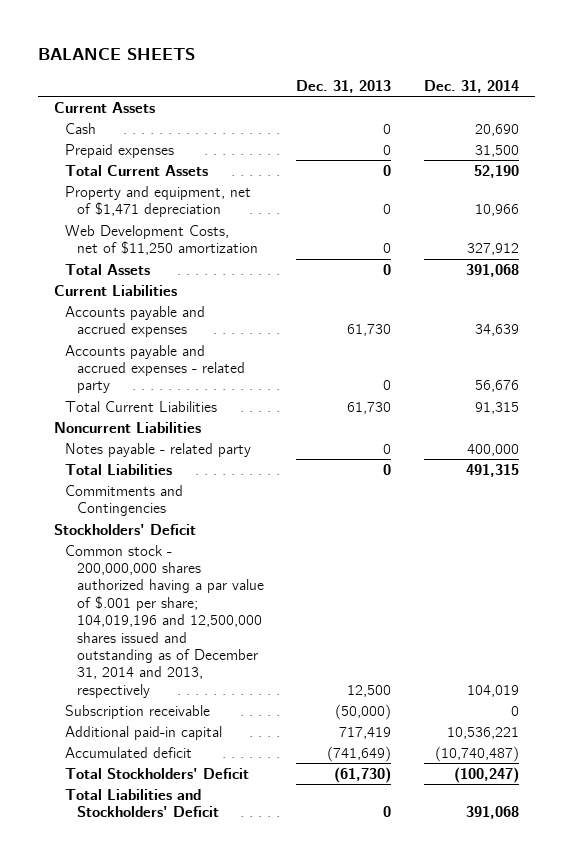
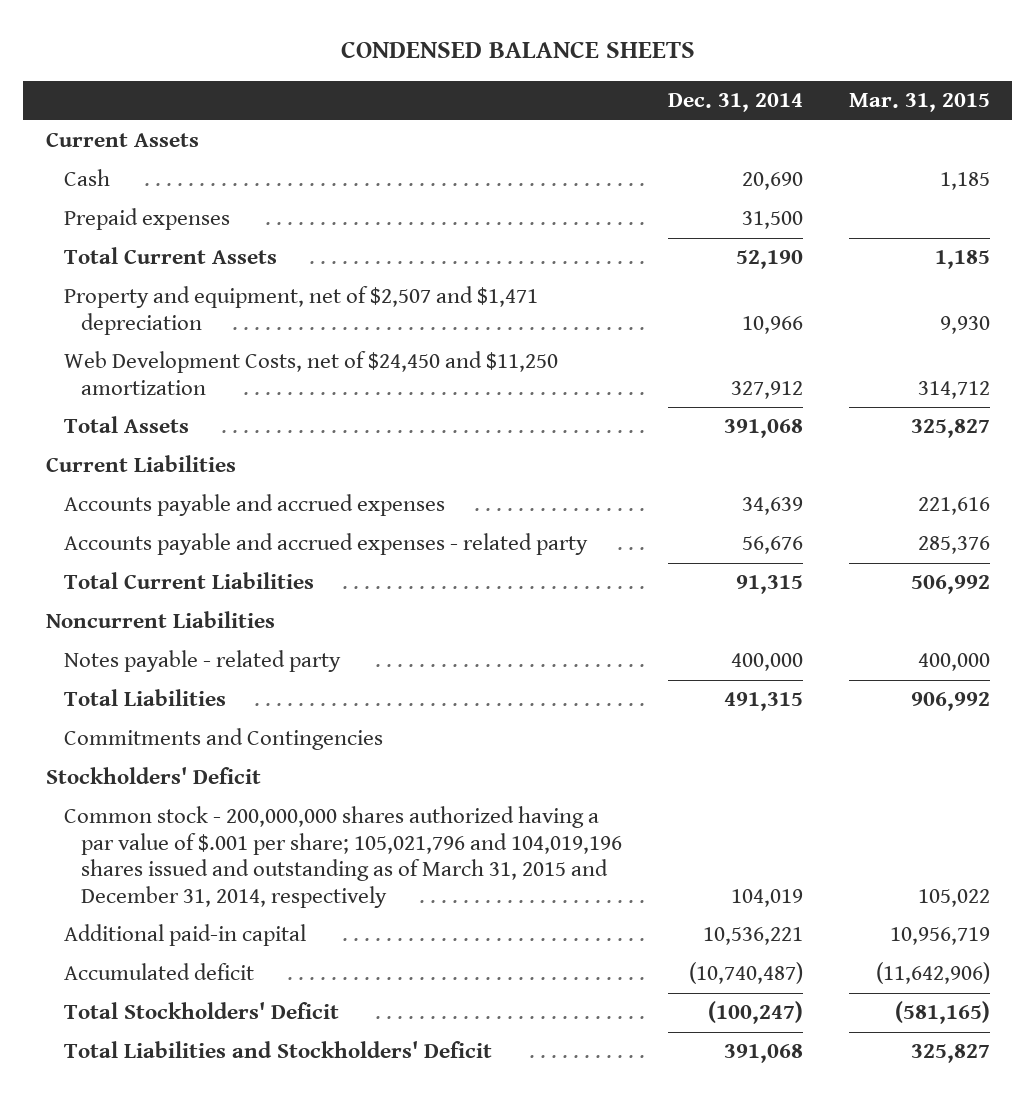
- BALANCE SHEETS
+ CONDENSED BALANCE SHEETS
- | Dec. 31, 2013 | Dec. 31, 2014
+ | Dec. 31, 2014 | Mar. 31, 2015
- Property and equipment, net of $1,471 depreciation | 0 | 10,966
- Web Development Costs, net of $11,250 amortization | 0 | 327,912
+ Property and equipment, net of $2,507 and $1,471 depreciation | 10,966 | 9,930
+ Web Development Costs, net of $24,450 and $11,250 amortization | 327,912 | 314,712
- Common stock - 200,000,000 shares authorized having a par value of $.001 per share; 104,019,196 and 12,500,000 shares issued and outstanding as of December 31, 2014 and 2013, respectively | 12,500 | 104,019
- Subscription receivable | (50,000) | 0
+ Common stock - 200,000,000 shares authorized having a par value of $.001 per share; 105,021,796 and 104,019,196 shares issued and outstanding as of March 31, 2015 and December 31, 2014, respectively | 104,019 | 105,022

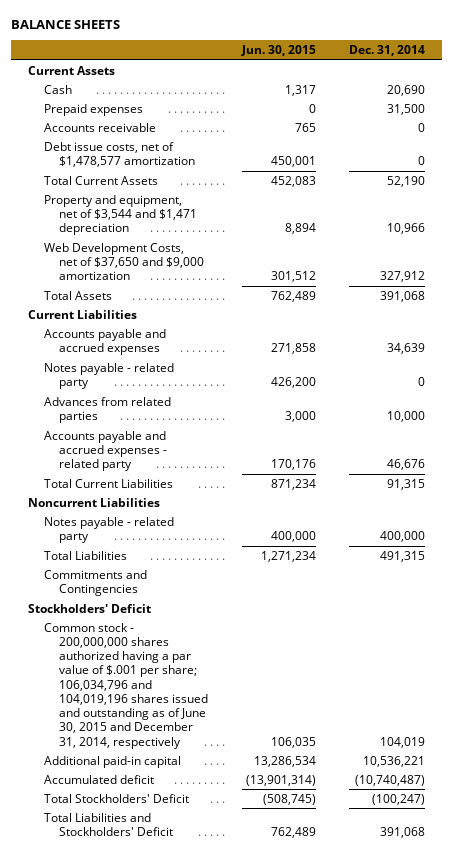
- CONDENSED BALANCE SHEETS
+ BALANCE SHEETS
- | Dec. 31, 2014 | Mar. 31, 2015
+ | Jun. 30, 2015 | Dec. 31, 2014
+ Accounts receivable | 765 | 0
+ Debt issue costs, net of $1,478,577 amortization | 450,001 | 0
- Property and equipment, net of $2,507 and $1,471 depreciation | 10,966 | 9,930
- Web Development Costs, net of $24,450 and $11,250 amortization | 327,912 | 314,712
+ Property and equipment, net of $3,544 and $1,471 depreciation | 8,894 | 10,966
+ Web Development Costs, net of $37,650 and $9,000 amortization | 301,512 | 327,912
- Accounts payable and accrued expenses - related party | 56,676 | 285,376
+ Notes payable - related party | 426,200 | 0
+ Advances from related parties | 3,000 | 10,000
+ Accounts payable and accrued expenses - related party | 170,176 | 46,676
- Common stock - 200,000,000 shares authorized having a par value of $.001 per share; 105,021,796 and 104,019,196 shares issued and outstanding as of March 31, 2015 and December 31, 2014, respectively | 104,019 | 105,022
+ Common stock - 200,000,000 shares authorized having a par value of $.001 per share; 106,034,796 and 104,019,196 shares issued and outstanding as of June 30, 2015 and December 31, 2014, respectively | 106,035 | 104,019

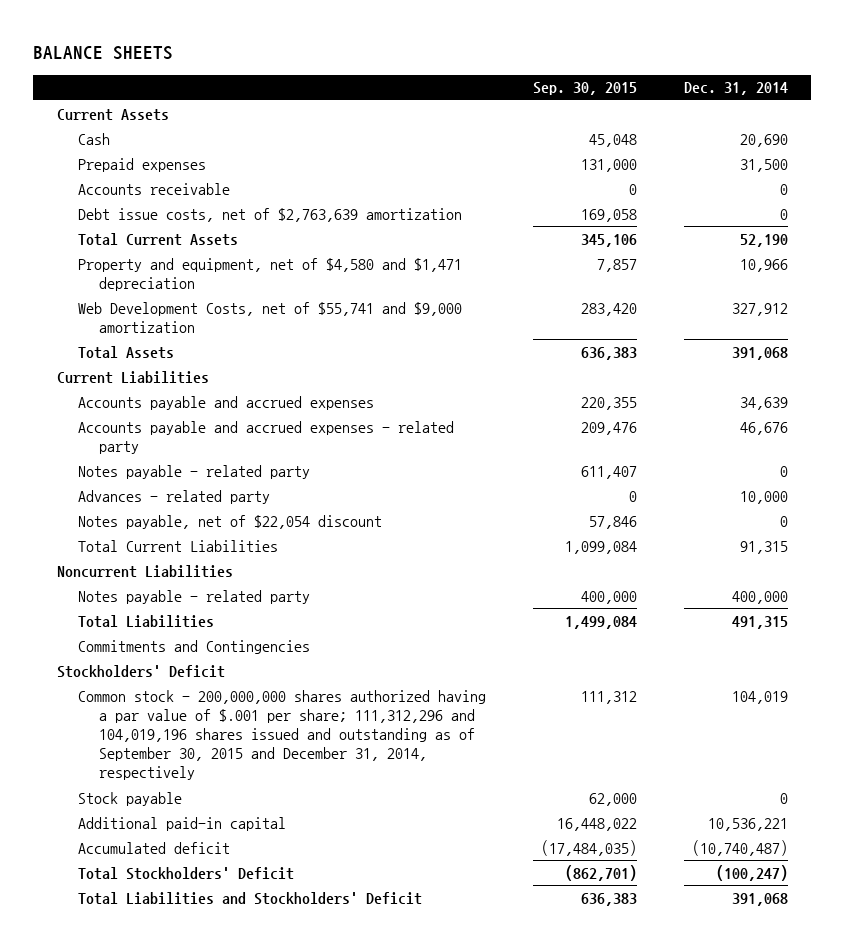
- | Jun. 30, 2015 | Dec. 31, 2014
+ | Sep. 30, 2015 | Dec. 31, 2014
- Debt issue costs, net of $1,478,577 amortization | 450,001 | 0
+ Debt issue costs, net of $2,763,639 amortization | 169,058 | 0
- Property and equipment, net of $3,544 and $1,471 depreciation | 8,894 | 10,966
- Web Development Costs, net of $37,650 and $9,000 amortization | 301,512 | 327,912
+ Property and equipment, net of $4,580 and $1,471 depreciation | 7,857 | 10,966
+ Web Development Costs, net of $55,741 and $9,000 amortization | 283,420 | 327,912
- Advances from related parties | 3,000 | 10,000
moved down: Notes payable - related party | 611,407 | 0
+ Advances - related party | 0 | 10,000
+ Notes payable, net of $22,054 discount | 57,846 | 0
- Common stock - 200,000,000 shares authorized having a par value of $.001 per share; 106,034,796 and 104,019,196 shares issued and outstanding as of June 30, 2015 and December 31, 2014, respectively | 106,035 | 104,019
+ Common stock - 200,000,000 shares authorized having a par value of $.001 per share; 111,312,296 and 104,019,196 shares issued and outstanding as of September 30, 2015 and December 31, 2014, respectively | 111,312 | 104,019
+ Stock payable | 62,000 | 0

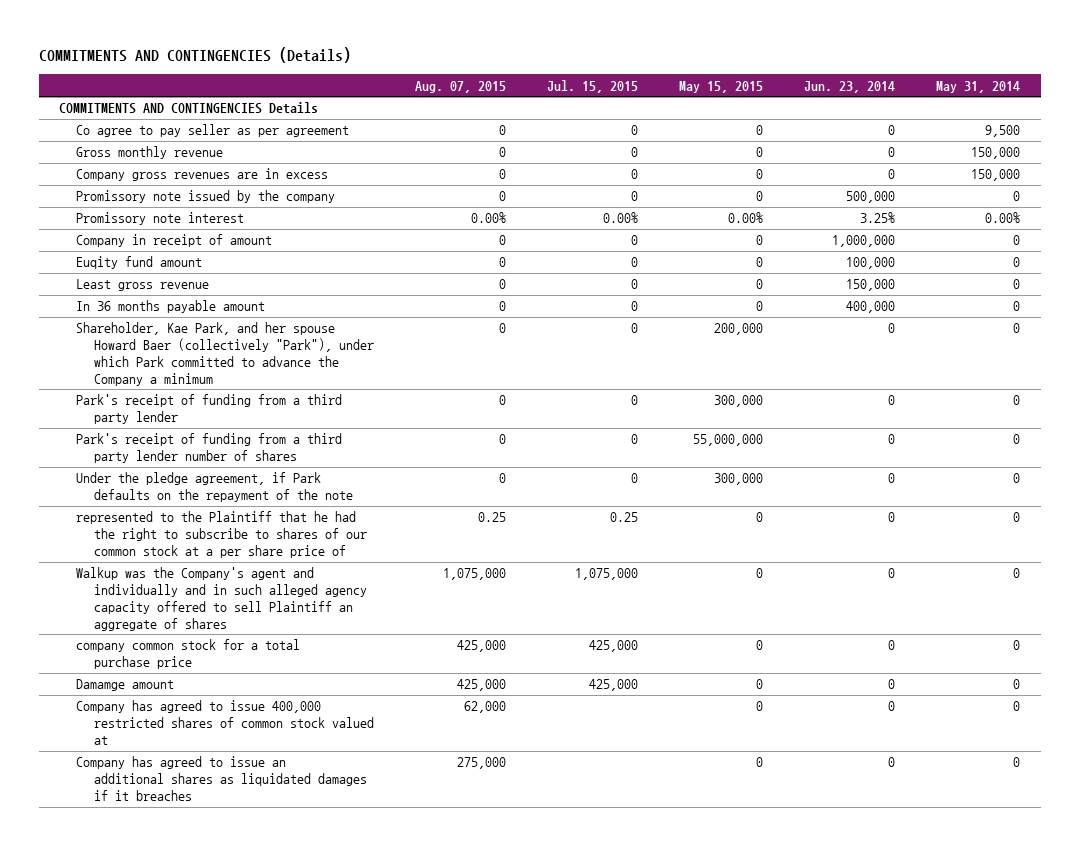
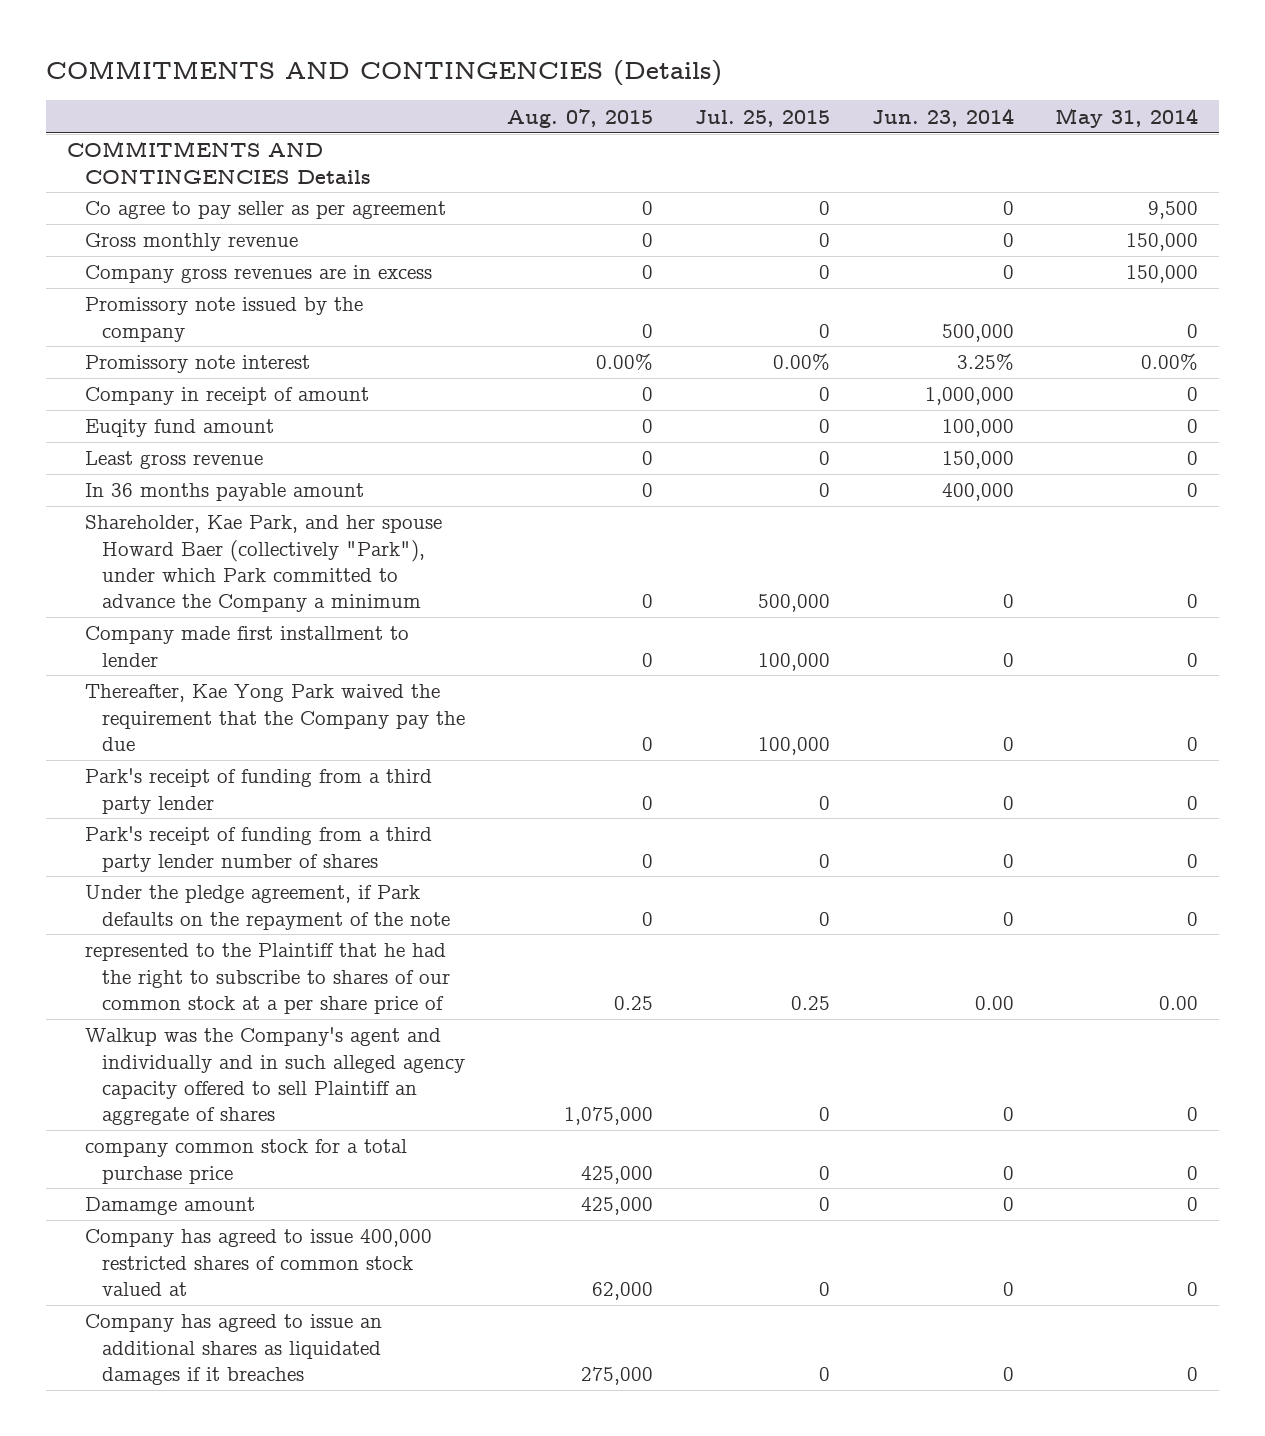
- | Aug. 07, 2015 | Jul. 15, 2015 | May 15, 2015 | Jun. 23, 2014 | May 31, 2014
+ | Aug. 07, 2015 | Jul. 25, 2015 | Jun. 23, 2014 | May 31, 2014
+ Company made first installment to lender | 0 | 100,000 | 0 | 0
+ Thereafter, Kae Yong Park waived the requirement that the Company pay the due | 0 | 100,000 | 0 | 0
- represented to the Plaintiff that he had the right to subscribe to shares of our common stock at a per share price of | 0.25 | 0.25 | 0 | 0 | 0
+ represented to the Plaintiff that he had the right to subscribe to shares of our common stock at a per share price of | 0.25 | 0.25 | 0.00 | 0.00

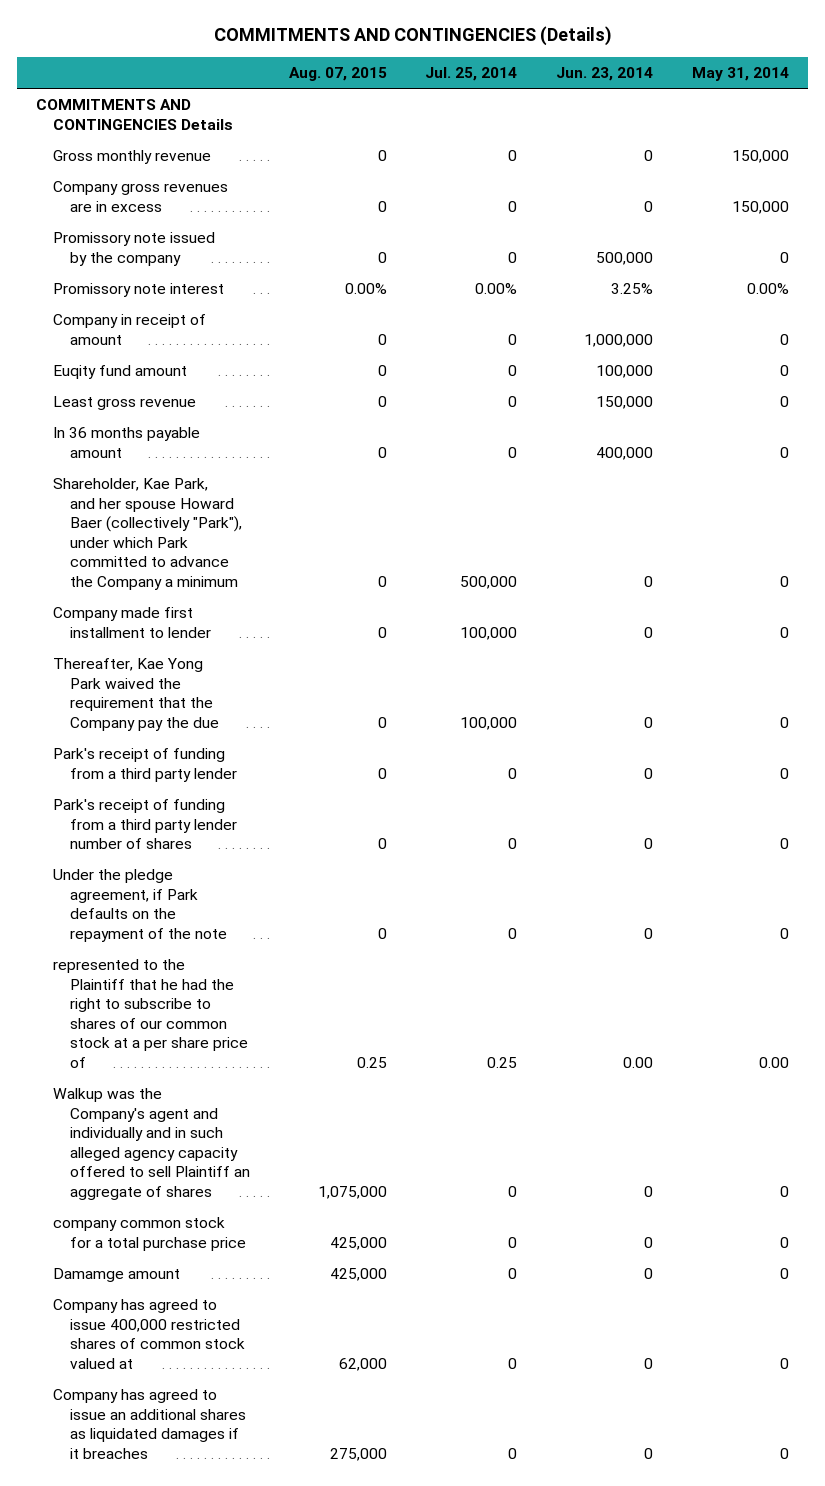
- | Aug. 07, 2015 | Jul. 25, 2015 | Jun. 23, 2014 | May 31, 2014
+ | Aug. 07, 2015 | Jul. 25, 2014 | Jun. 23, 2014 | May 31, 2014
- Co agree to pay seller as per agreement | 0 | 0 | 0 | 9,500

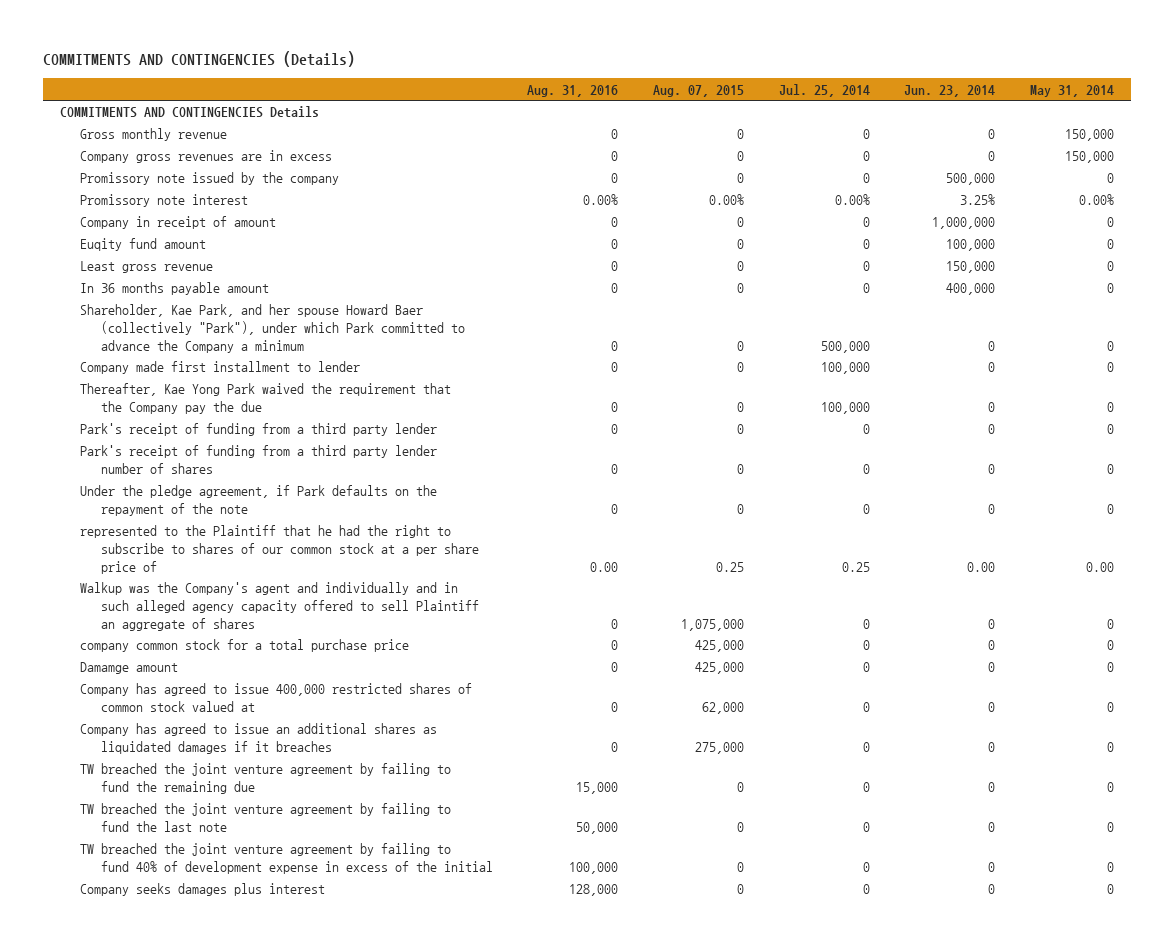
- | Aug. 07, 2015 | Jul. 25, 2014 | Jun. 23, 2014 | May 31, 2014
+ | Aug. 31, 2016 | Aug. 07, 2015 | Jul. 25, 2014 | Jun. 23, 2014 | May 31, 2014
+ TW breached the joint venture agreement by failing to fund the remaining due | 15,000 | 0 | 0 | 0 | 0
+ TW breached the joint venture agreement by failing to fund the last note | 50,000 | 0 | 0 | 0 | 0
+ TW breached the joint venture agreement by failing to fund 40% of development expense in excess of the initial | 100,000 | 0 | 0 | 0 | 0
+ Company seeks damages plus interest | 128,000 | 0 | 0 | 0 | 0

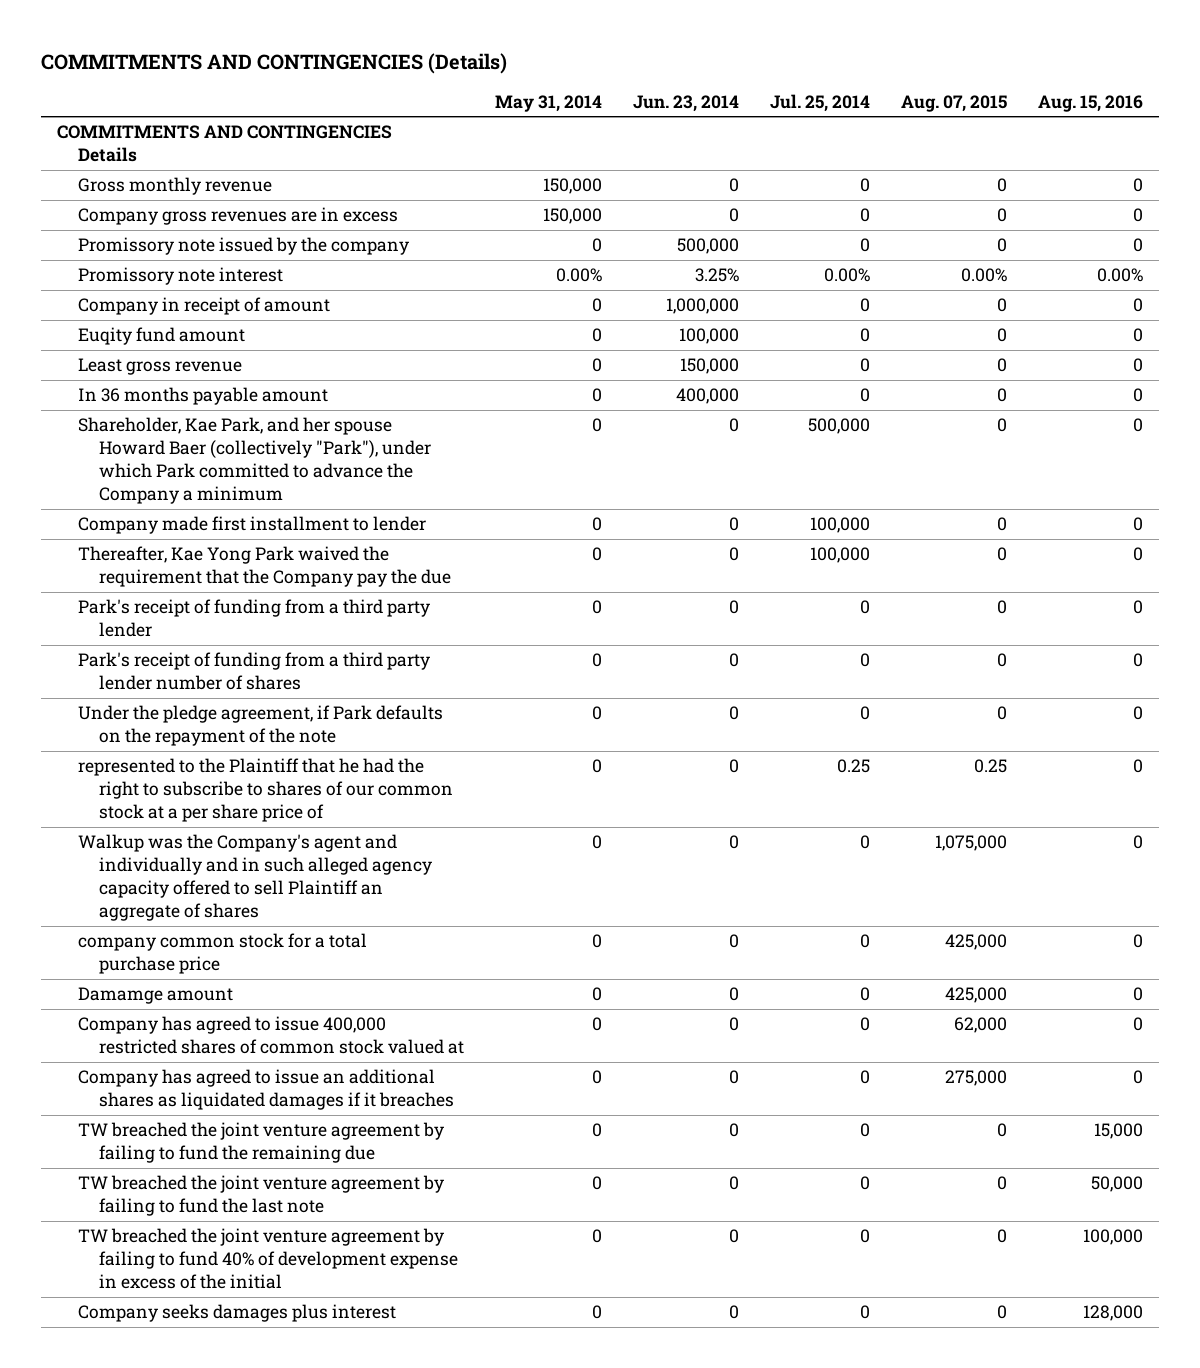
- | Aug. 31, 2016 | Aug. 07, 2015 | Jul. 25, 2014 | Jun. 23, 2014 | May 31, 2014
+ | May 31, 2014 | Jun. 23, 2014 | Jul. 25, 2014 | Aug. 07, 2015 | Aug. 15, 2016
- represented to the Plaintiff that he had the right to subscribe to shares of our common stock at a per share price of | 0.00 | 0.25 | 0.25 | 0.00 | 0.00
+ represented to the Plaintiff that he had the right to subscribe to shares of our common stock at a per share price of | 0 | 0 | 0.25 | 0.25 | 0

